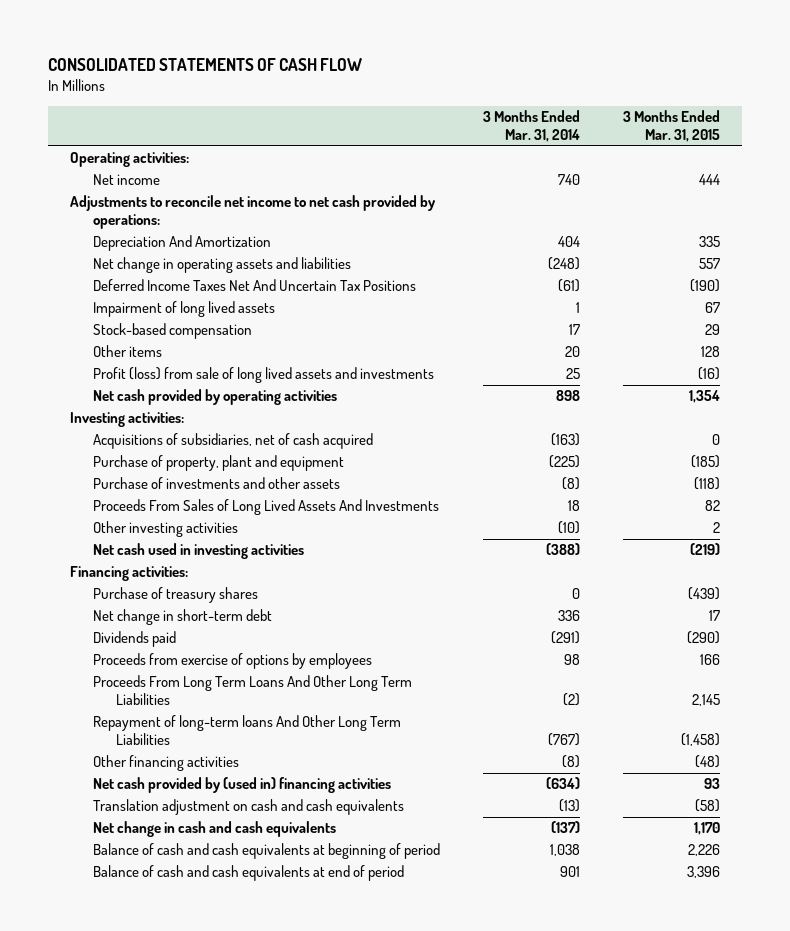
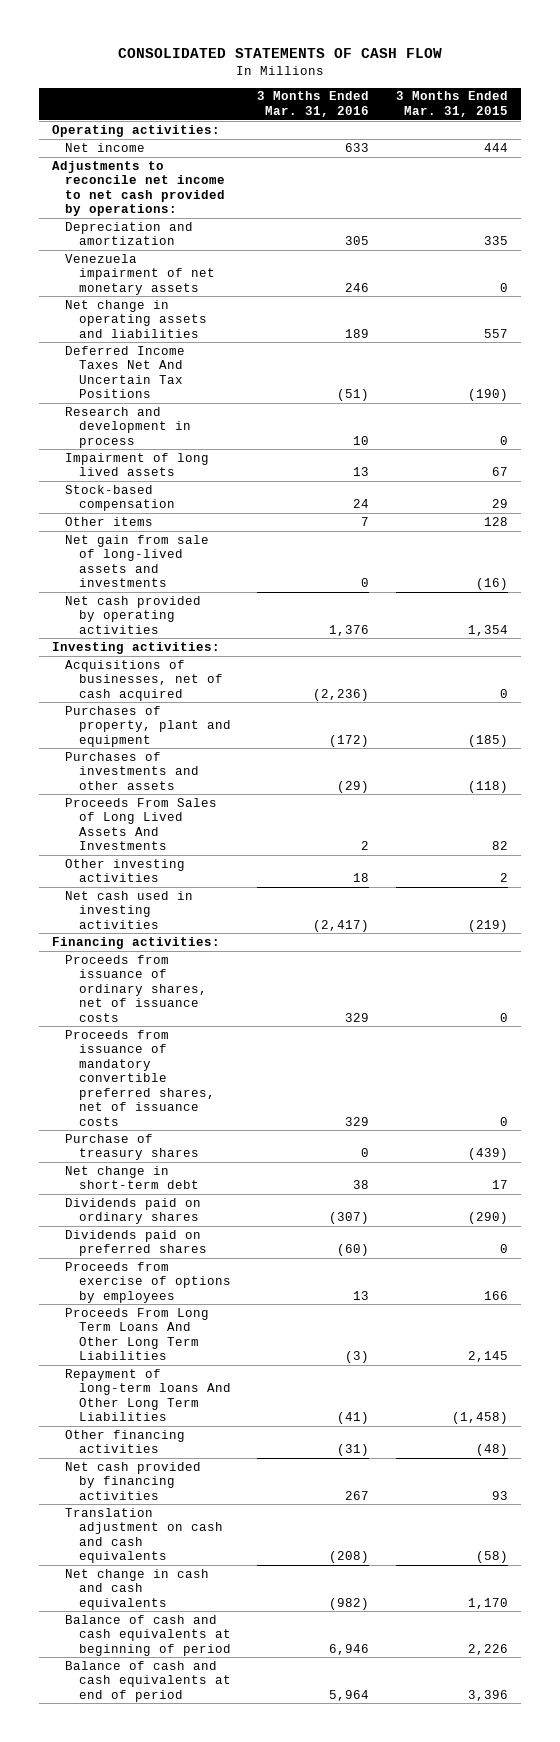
- | 3 Months Ended Mar. 31, 2014 | 3 Months Ended Mar. 31, 2015
+ | 3 Months Ended Mar. 31, 2016 | 3 Months Ended Mar. 31, 2015
- Depreciation And Amortization | 404 | 335
+ Depreciation and amortization | 305 | 335
+ Venezuela impairment of net monetary assets | 246 | 0
+ Research and development in process | 10 | 0
- Profit (loss) from sale of long lived assets and investments | 25 | (16)
+ Net gain from sale of long-lived assets and investments | 0 | (16)
- Acquisitions of subsidiaries, net of cash acquired | (163) | 0
- Purchase of property, plant and equipment | (225) | (185)
- Purchase of investments and other assets | (8) | (118)
+ Acquisitions of businesses, net of cash acquired | (2,236) | 0
+ Purchases of property, plant and equipment | (172) | (185)
+ Purchases of investments and other assets | (29) | (118)
+ Proceeds from issuance of ordinary shares, net of issuance costs | 329 | 0
+ Proceeds from issuance of mandatory convertible preferred shares, net of issuance costs | 329 | 0
- Dividends paid | (291) | (290)
+ Dividends paid on ordinary shares | (307) | (290)
+ Dividends paid on preferred shares | (60) | 0
- Net cash provided by (used in) financing activities | (634) | 93
+ Net cash provided by financing activities | 267 | 93

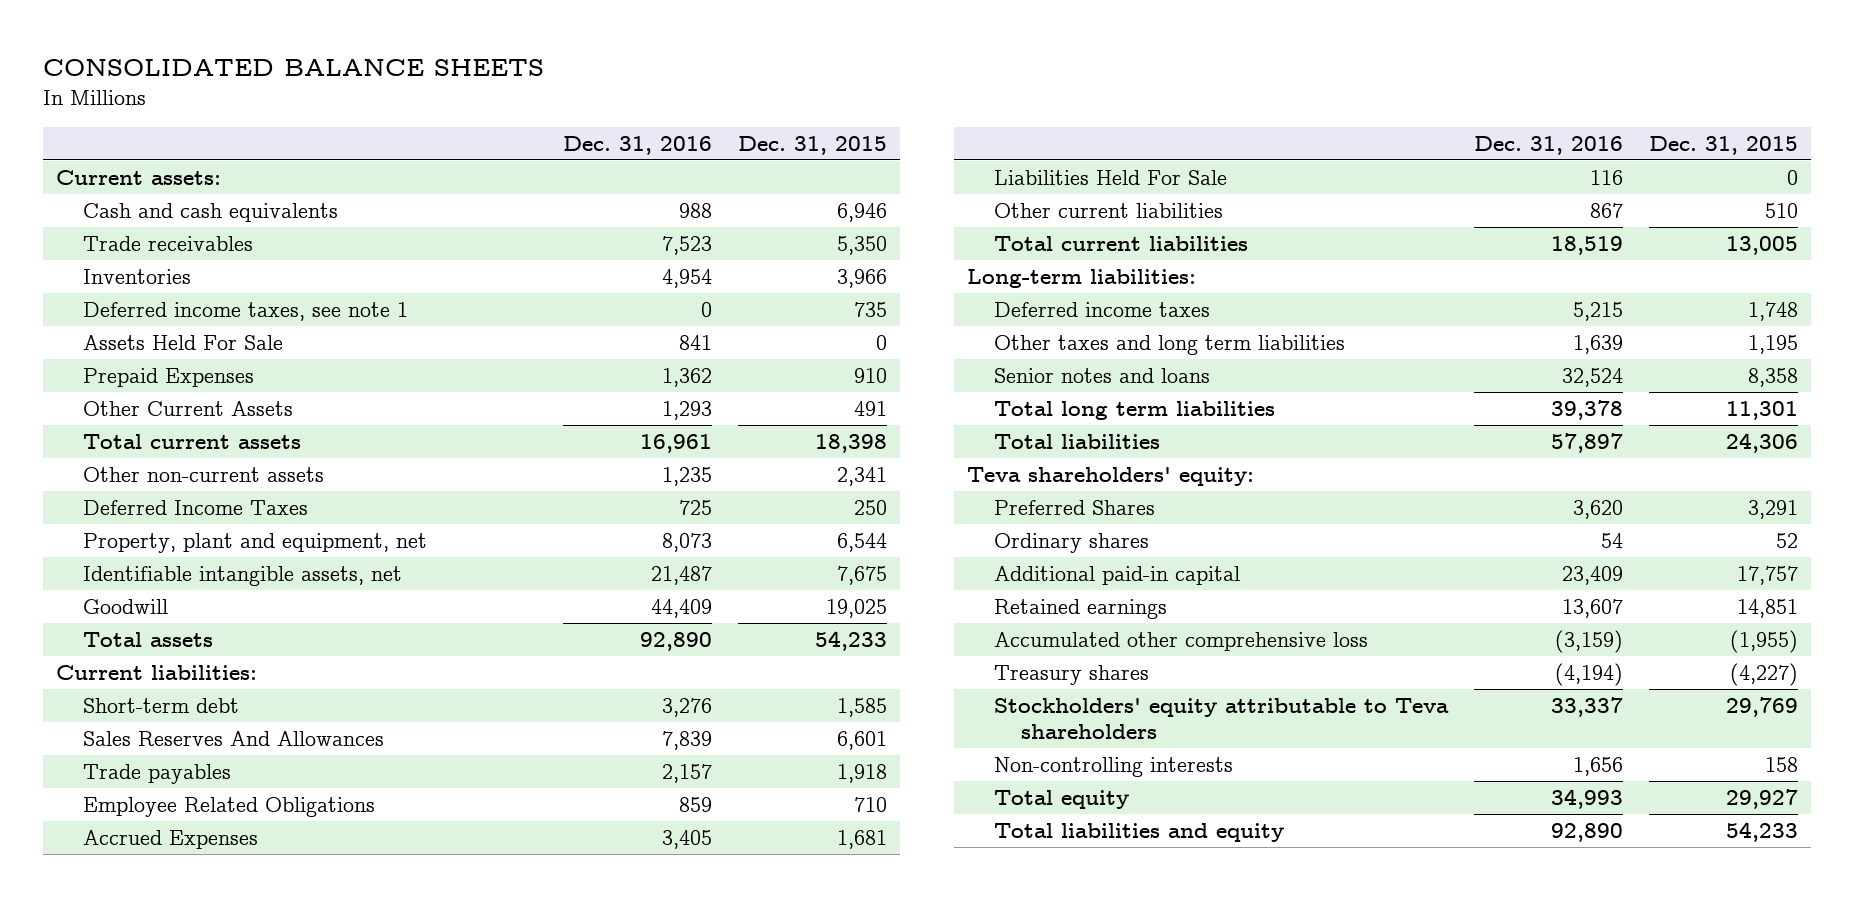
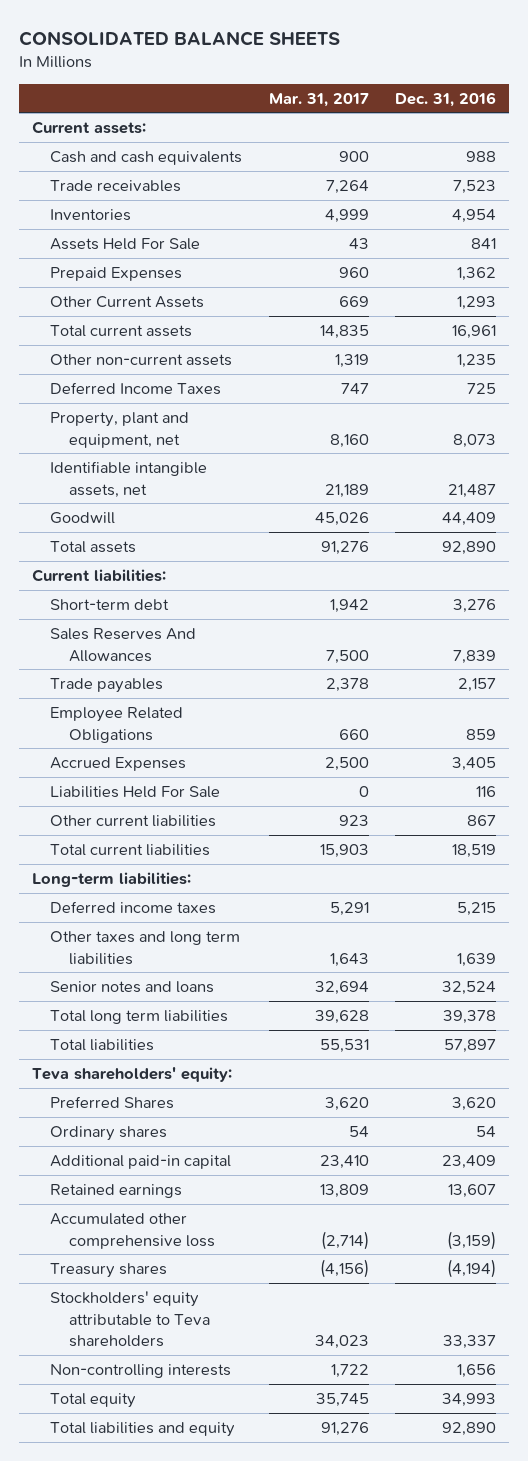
- | Dec. 31, 2016 | Dec. 31, 2015
+ | Mar. 31, 2017 | Dec. 31, 2016
- Deferred income taxes, see note 1 | 0 | 735

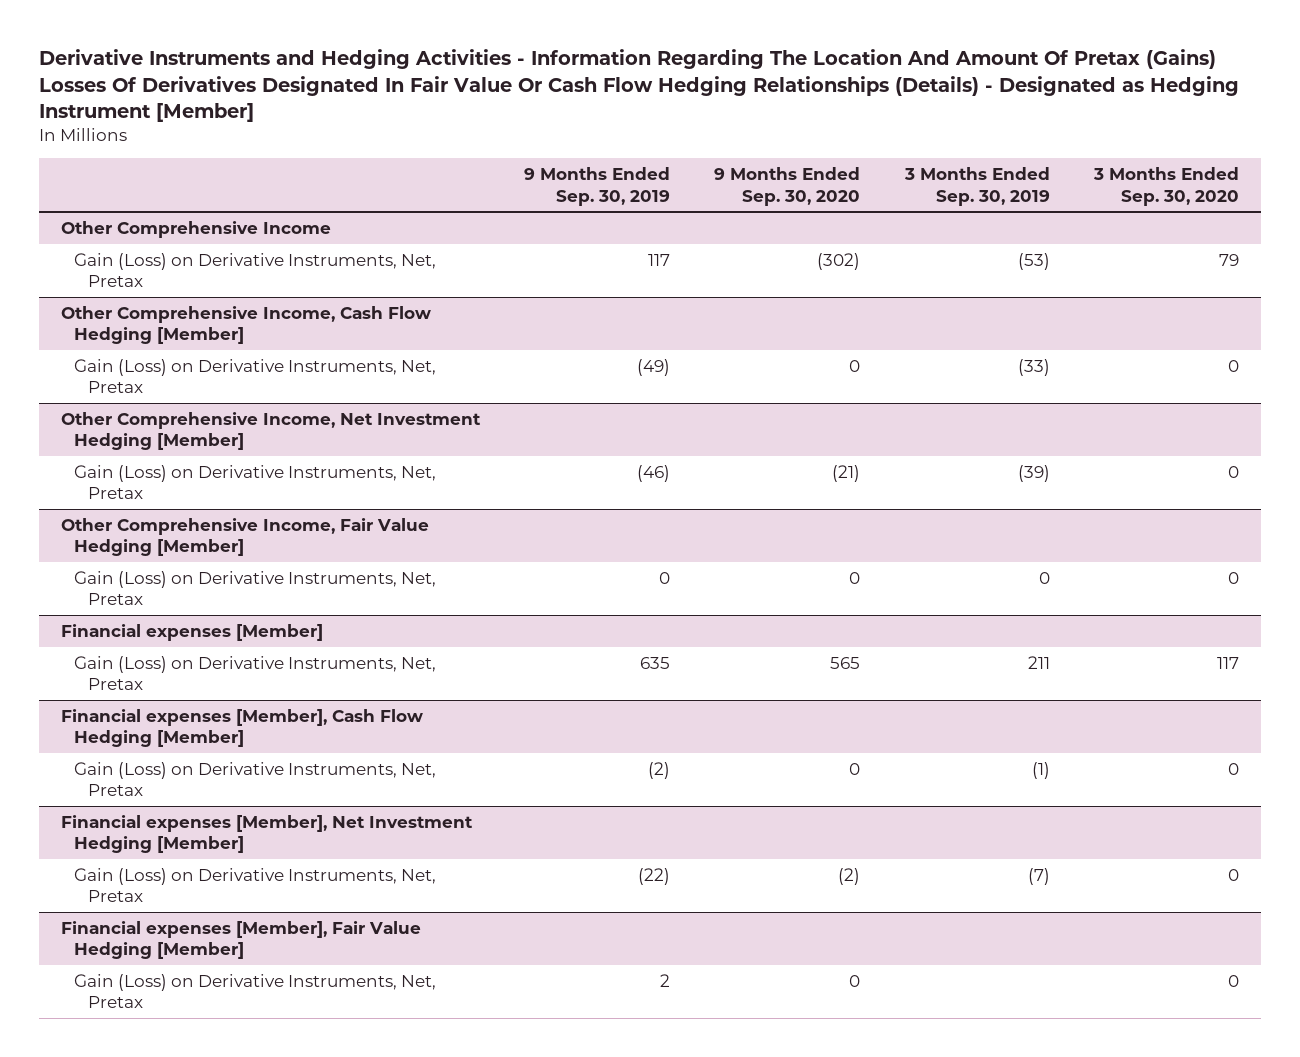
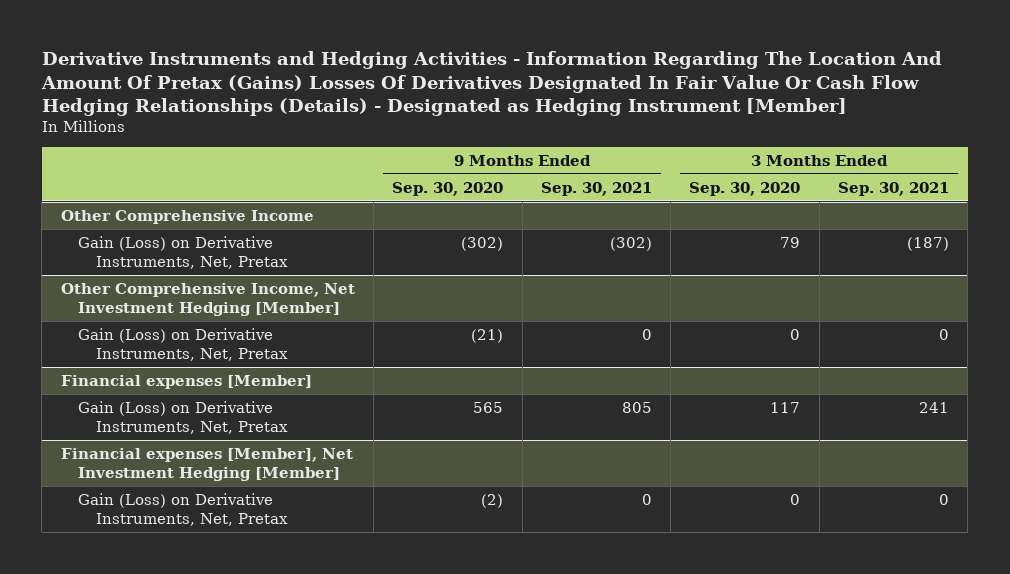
- | 9 Months Ended Sep. 30, 2019 | 9 Months Ended Sep. 30, 2020 | 3 Months Ended Sep. 30, 2019 | 3 Months Ended Sep. 30, 2020
+ | 9 Months Ended Sep. 30, 2020 | 9 Months Ended Sep. 30, 2021 | 3 Months Ended Sep. 30, 2020 | 3 Months Ended Sep. 30, 2021
- Other Comprehensive Income, Cash Flow Hedging [Member]
- Gain (Loss) on Derivative Instruments, Net, Pretax | (49) | 0 | (33) | 0
- Other Comprehensive Income, Fair Value Hedging [Member]
- Gain (Loss) on Derivative Instruments, Net, Pretax | 0 | 0 | 0 | 0
- Financial expenses [Member], Cash Flow Hedging [Member]
- Gain (Loss) on Derivative Instruments, Net, Pretax | (2) | 0 | (1) | 0
- Financial expenses [Member], Fair Value Hedging [Member]
- Gain (Loss) on Derivative Instruments, Net, Pretax | 2 | 0 | | 0

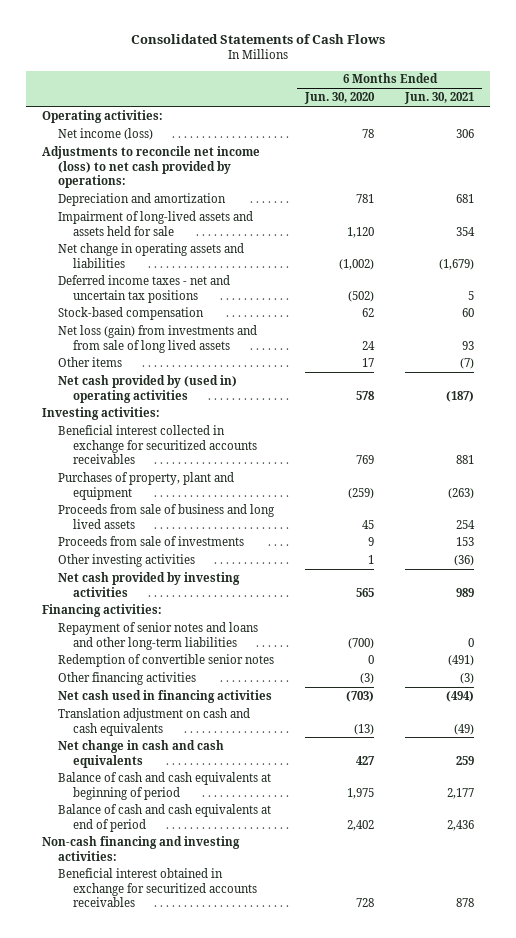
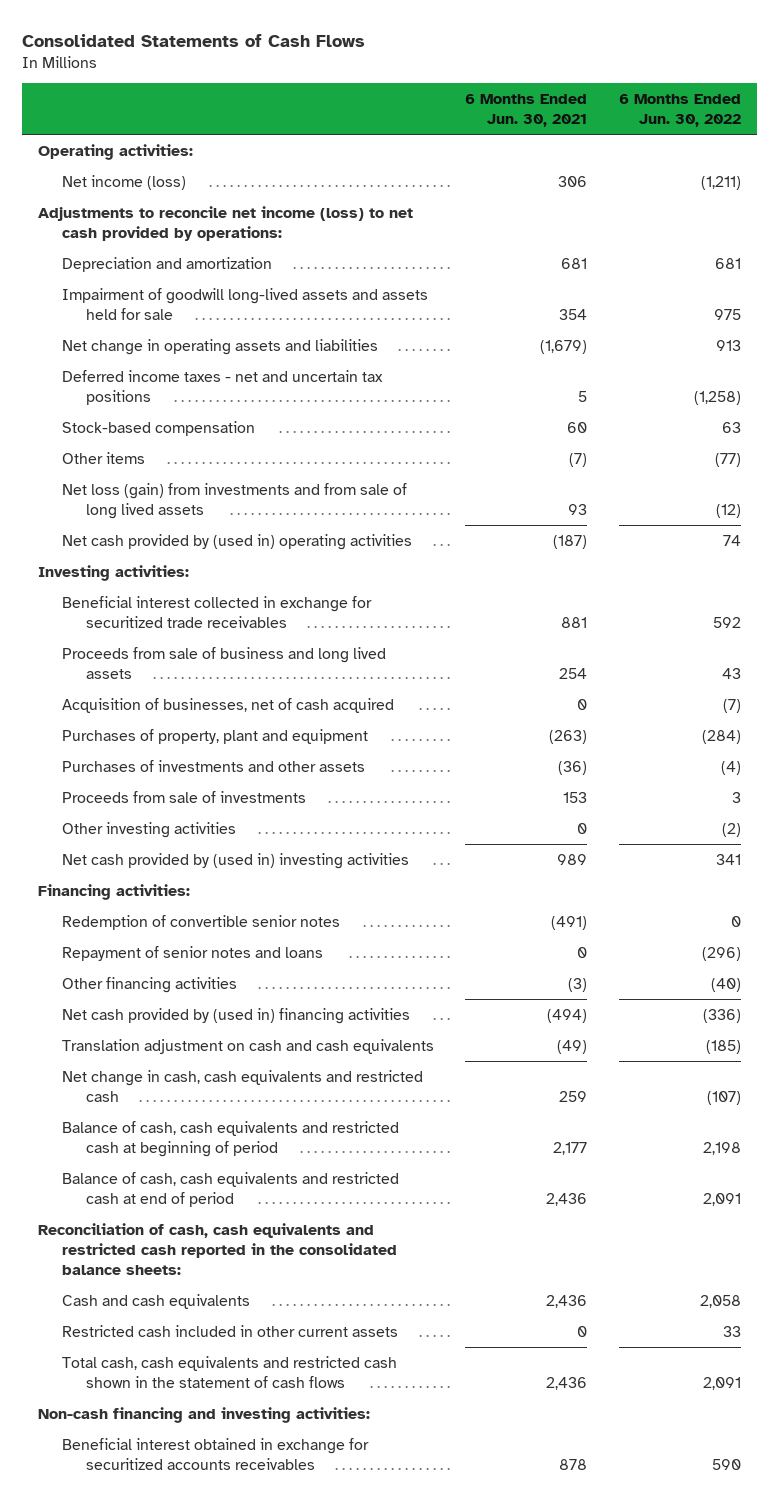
- | 6 Months Ended Jun. 30, 2020 | 6 Months Ended Jun. 30, 2021
+ | 6 Months Ended Jun. 30, 2021 | 6 Months Ended Jun. 30, 2022
- Impairment of long-lived assets and assets held for sale | 1,120 | 354
+ Impairment of goodwill long-lived assets and assets held for sale | 354 | 975
moved down: Net loss (gain) from investments and from sale of long lived assets | 93 | (12)
- Beneficial interest collected in exchange for securitized accounts receivables | 769 | 881
+ Beneficial interest collected in exchange for securitized trade receivables | 881 | 592
+ Acquisition of businesses, net of cash acquired | 0 | (7)
moved down: Purchases of property, plant and equipment | (263) | (284)
+ Purchases of investments and other assets | (36) | (4)
- Other investing activities | 1 | (36)
- Net cash provided by investing activities | 565 | 989
+ Other investing activities | 0 | (2)
+ Net cash provided by (used in) investing activities | 989 | 341
- Repayment of senior notes and loans and other long-term liabilities | (700) | 0
+ Repayment of senior notes and loans | 0 | (296)
- Net cash used in financing activities | (703) | (494)
+ Net cash provided by (used in) financing activities | (494) | (336)
- Net change in cash and cash equivalents | 427 | 259
- Balance of cash and cash equivalents at beginning of period | 1,975 | 2,177
- Balance of cash and cash equivalents at end of period | 2,402 | 2,436
+ Net change in cash, cash equivalents and restricted cash | 259 | (107)
+ Balance of cash, cash equivalents and restricted cash at beginning of period | 2,177 | 2,198
+ Balance of cash, cash equivalents and restricted cash at end of period | 2,436 | 2,091
+ Reconciliation of cash, cash equivalents and restricted cash reported in the consolidated balance sheets:
+ Cash and cash equivalents | 2,436 | 2,058
+ Restricted cash included in other current assets | 0 | 33
+ Total cash, cash equivalents and restricted cash shown in the statement of cash flows | 2,436 | 2,091

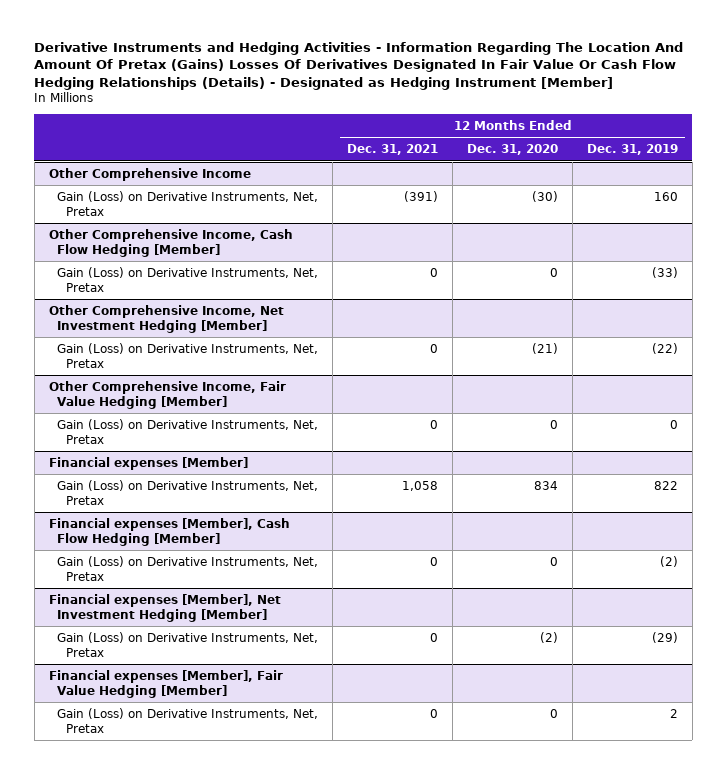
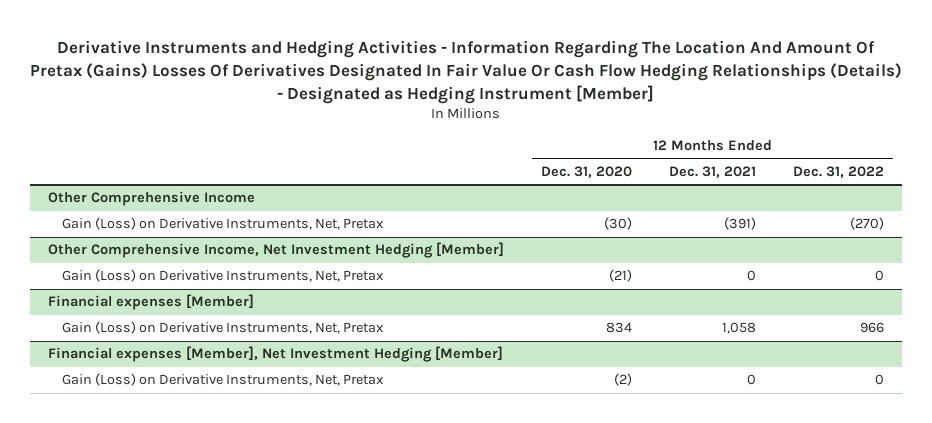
- | 12 Months Ended Dec. 31, 2021 | 12 Months Ended Dec. 31, 2020 | 12 Months Ended Dec. 31, 2019
+ | 12 Months Ended Dec. 31, 2020 | 12 Months Ended Dec. 31, 2021 | 12 Months Ended Dec. 31, 2022
- Other Comprehensive Income, Cash Flow Hedging [Member]
- Gain (Loss) on Derivative Instruments, Net, Pretax | 0 | 0 | (33)
- Other Comprehensive Income, Fair Value Hedging [Member]
- Gain (Loss) on Derivative Instruments, Net, Pretax | 0 | 0 | 0
- Financial expenses [Member], Cash Flow Hedging [Member]
- Gain (Loss) on Derivative Instruments, Net, Pretax | 0 | 0 | (2)
- Financial expenses [Member], Fair Value Hedging [Member]
- Gain (Loss) on Derivative Instruments, Net, Pretax | 0 | 0 | 2

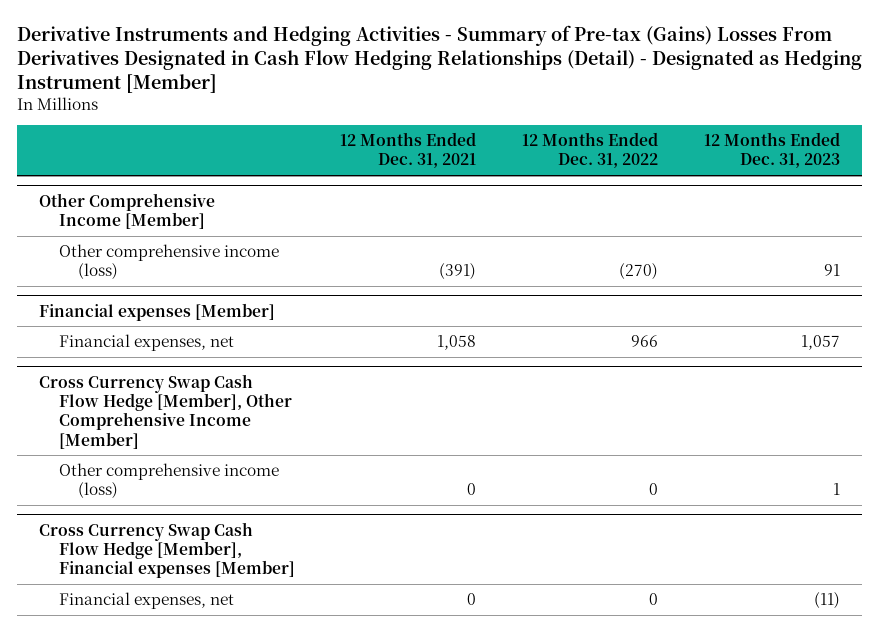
- Derivative Instruments and Hedging Activities - Information Regarding The Location And Amount Of Pretax (Gains) Losses Of Derivatives Designated In Fair Value Or Cash Flow Hedging Relationships (Details) - Designated as Hedging Instrument [Member]
+ Derivative Instruments and Hedging Activities - Summary of Pre-tax (Gains) Losses From Derivatives Designated in Cash Flow Hedging Relationships (Detail) - Designated as Hedging Instrument [Member]
- | 12 Months Ended Dec. 31, 2020 | 12 Months Ended Dec. 31, 2021 | 12 Months Ended Dec. 31, 2022
+ | 12 Months Ended Dec. 31, 2021 | 12 Months Ended Dec. 31, 2022 | 12 Months Ended Dec. 31, 2023
- Other Comprehensive Income
- Gain (Loss) on Derivative Instruments, Net, Pretax | (30) | (391) | (270)
- Other Comprehensive Income, Net Investment Hedging [Member]
- Gain (Loss) on Derivative Instruments, Net, Pretax | (21) | 0 | 0
+ Other Comprehensive Income [Member]
+ Other comprehensive income (loss) | (391) | (270) | 91
@ Financial expenses [Member]
- Gain (Loss) on Derivative Instruments, Net, Pretax | 834 | 1,058 | 966
- Financial expenses [Member], Net Investment Hedging [Member]
- Gain (Loss) on Derivative Instruments, Net, Pretax | (2) | 0 | 0
@ Financial expenses [Member]
+ Financial expenses, net | 1,058 | 966 | 1,057
+ Cross Currency Swap Cash Flow Hedge [Member], Other Comprehensive Income [Member]
+ Other comprehensive income (loss) | 0 | 0 | 1
+ Cross Currency Swap Cash Flow Hedge [Member], Financial expenses [Member]
+ Financial expenses, net | 0 | 0 | (11)

